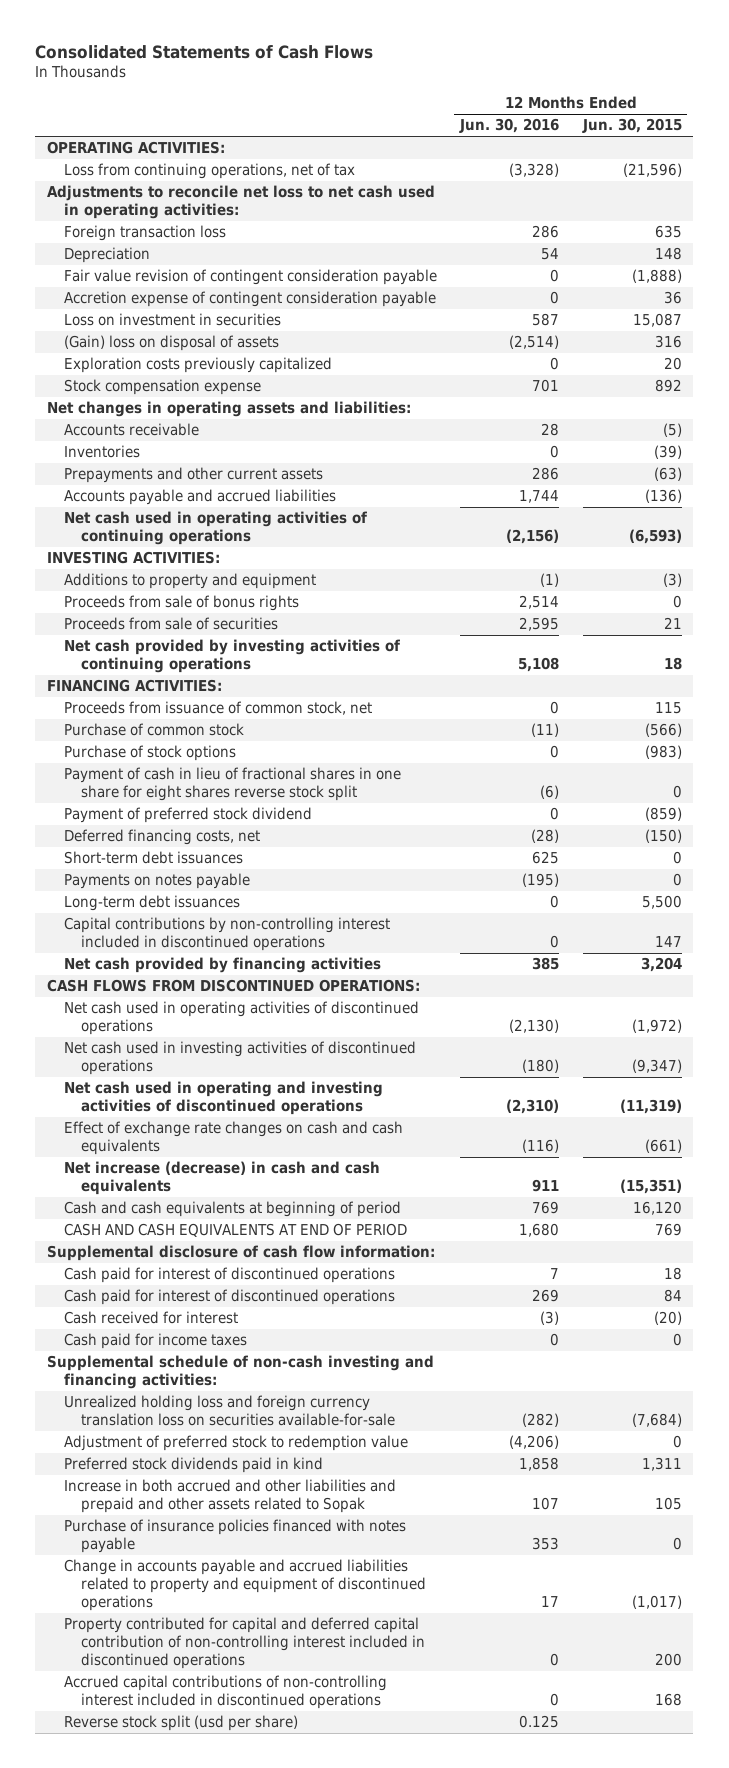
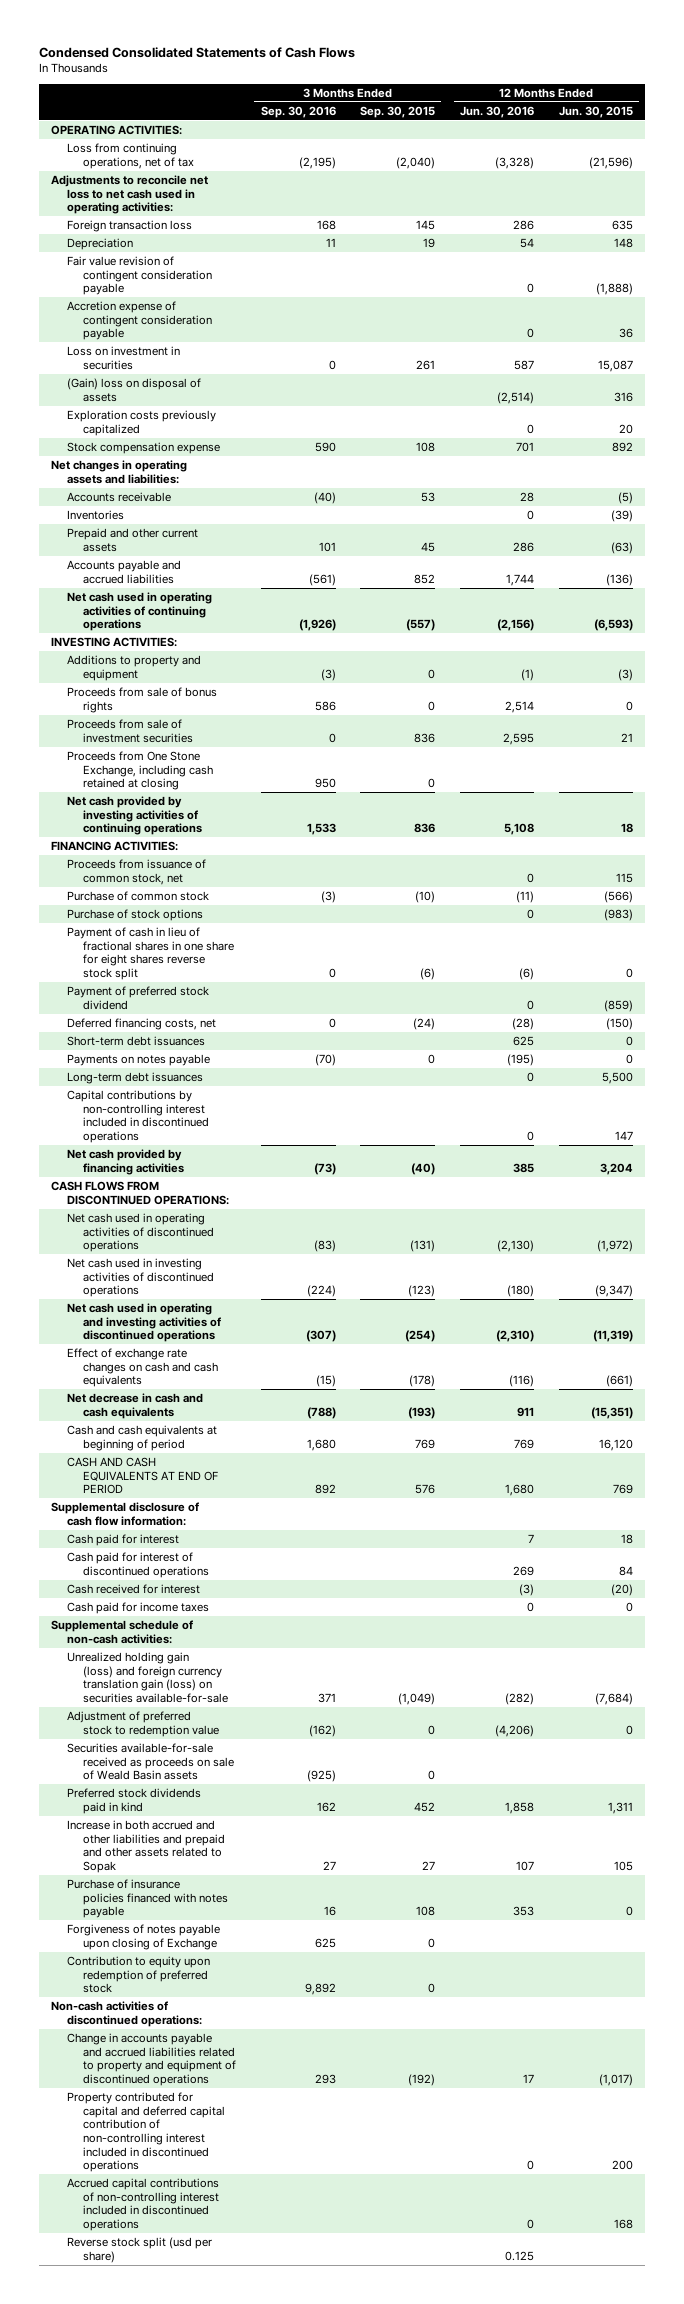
- Consolidated Statements of Cash Flows
+ Condensed Consolidated Statements of Cash Flows
- | 12 Months Ended Jun. 30, 2016 | 12 Months Ended Jun. 30, 2015
+ | 3 Months Ended Sep. 30, 2016 | 3 Months Ended Sep. 30, 2015 | 12 Months Ended Jun. 30, 2016 | 12 Months Ended Jun. 30, 2015
- Prepayments and other current assets | 286 | (63)
+ Prepaid and other current assets | 101 | 45 | 286 | (63)
- Proceeds from sale of securities | 2,595 | 21
+ Proceeds from sale of investment securities | 0 | 836 | 2,595 | 21
+ Proceeds from One Stone Exchange, including cash retained at closing | 950 | 0 | |
- Net increase (decrease) in cash and cash equivalents | 911 | (15,351)
+ Net decrease in cash and cash equivalents | (788) | (193) | 911 | (15,351)
- Cash paid for interest of discontinued operations | 7 | 18
+ Cash paid for interest | | | 7 | 18
- Supplemental schedule of non-cash investing and financing activities:
- Unrealized holding loss and foreign currency translation loss on securities available-for-sale | (282) | (7,684)
+ Supplemental schedule of non-cash activities:
+ Unrealized holding gain (loss) and foreign currency translation gain (loss) on securities available-for-sale | 371 | (1,049) | (282) | (7,684)
+ Securities available-for-sale received as proceeds on sale of Weald Basin assets | (925) | 0 | |
+ Forgiveness of notes payable upon closing of Exchange | 625 | 0 | |
+ Contribution to equity upon redemption of preferred stock | 9,892 | 0 | |
+ Non-cash activities of discontinued operations:

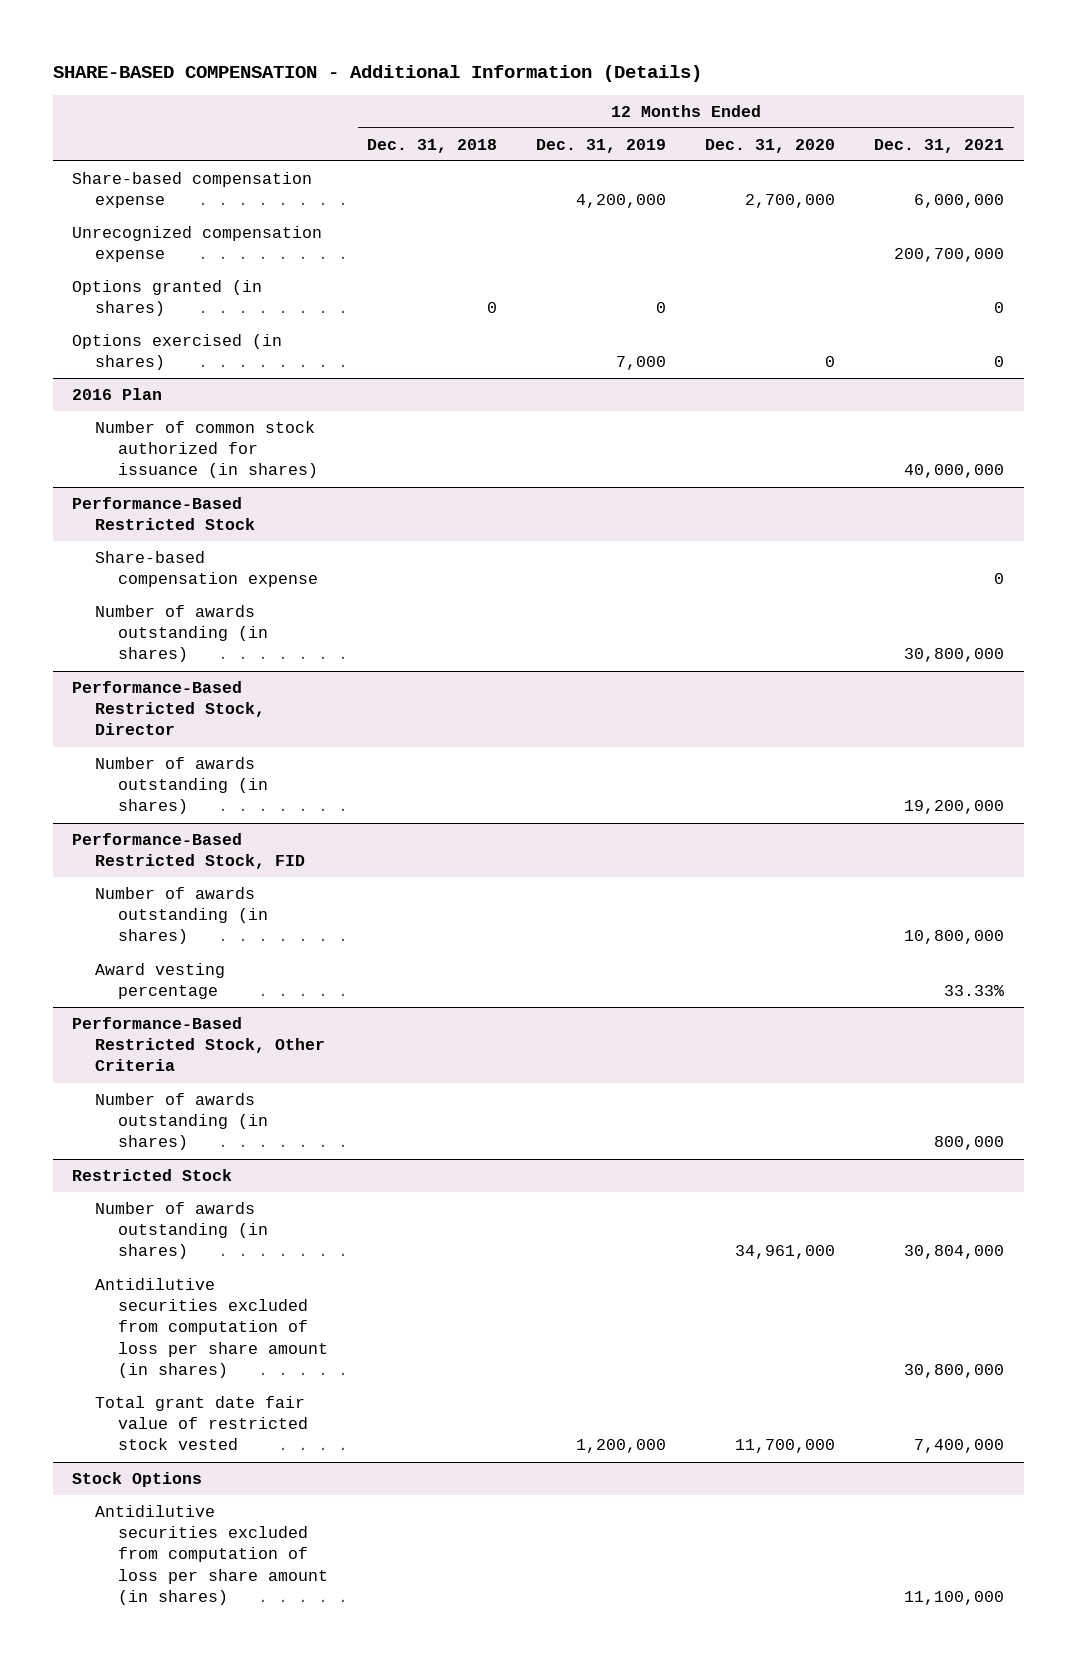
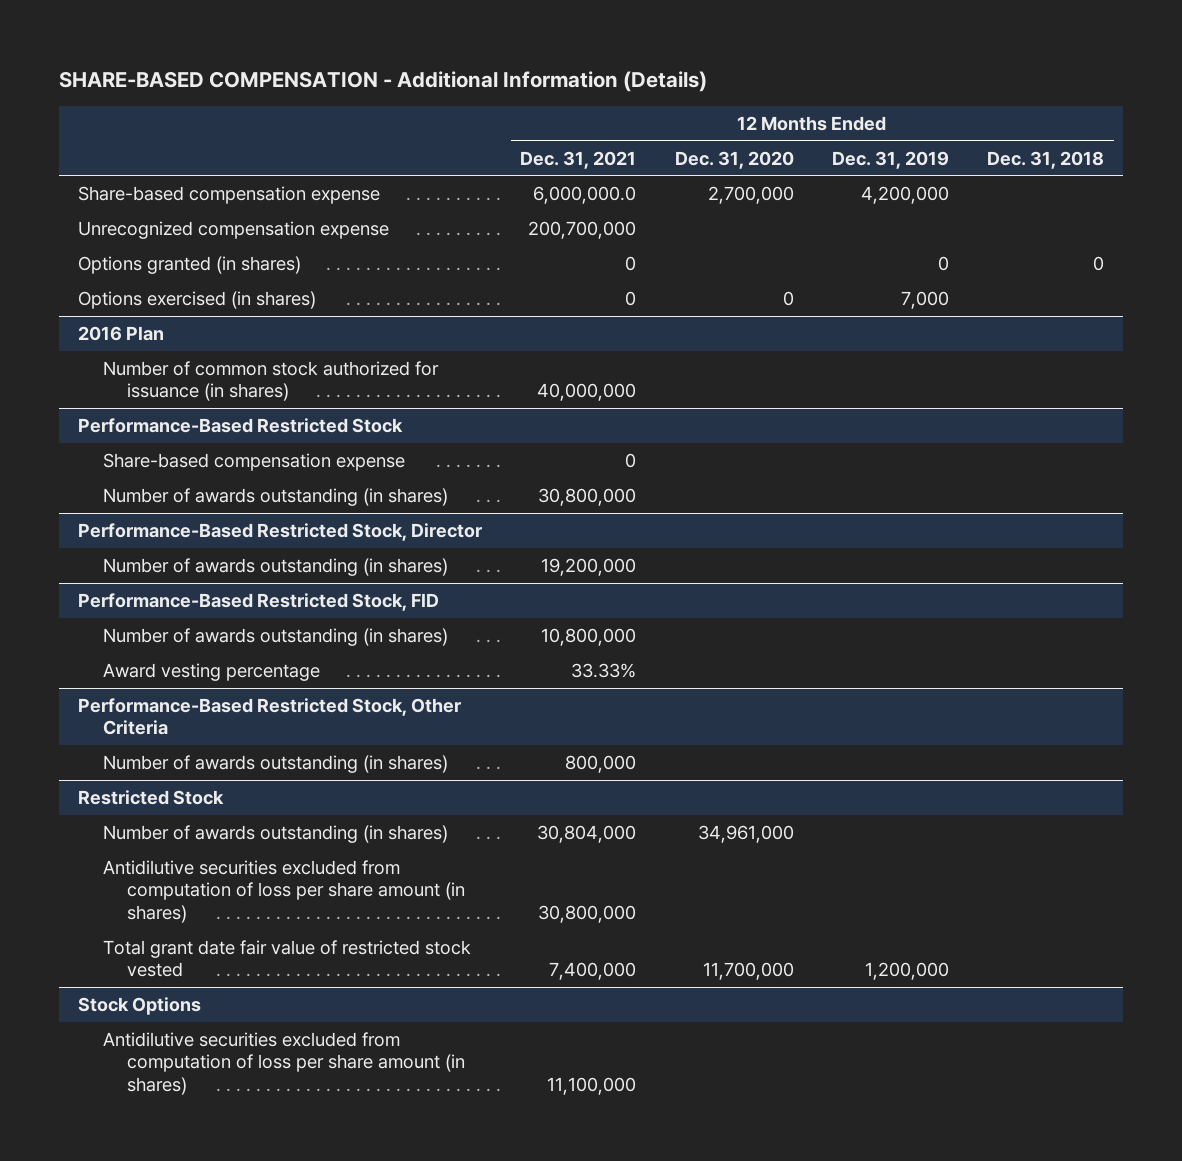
- | 12 Months Ended Dec. 31, 2018 | 12 Months Ended Dec. 31, 2019 | 12 Months Ended Dec. 31, 2020 | 12 Months Ended Dec. 31, 2021
+ | 12 Months Ended Dec. 31, 2021 | 12 Months Ended Dec. 31, 2020 | 12 Months Ended Dec. 31, 2019 | 12 Months Ended Dec. 31, 2018
- Share-based compensation expense | | 4,200,000 | 2,700,000 | 6,000,000
+ Share-based compensation expense | 6,000,000.0 | 2,700,000 | 4,200,000 |

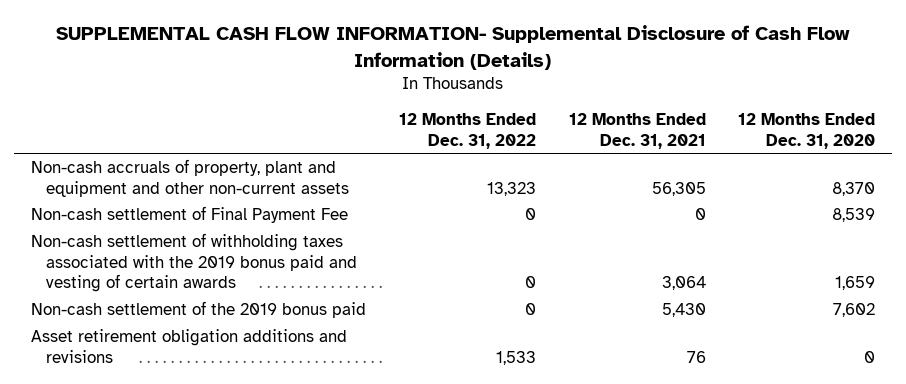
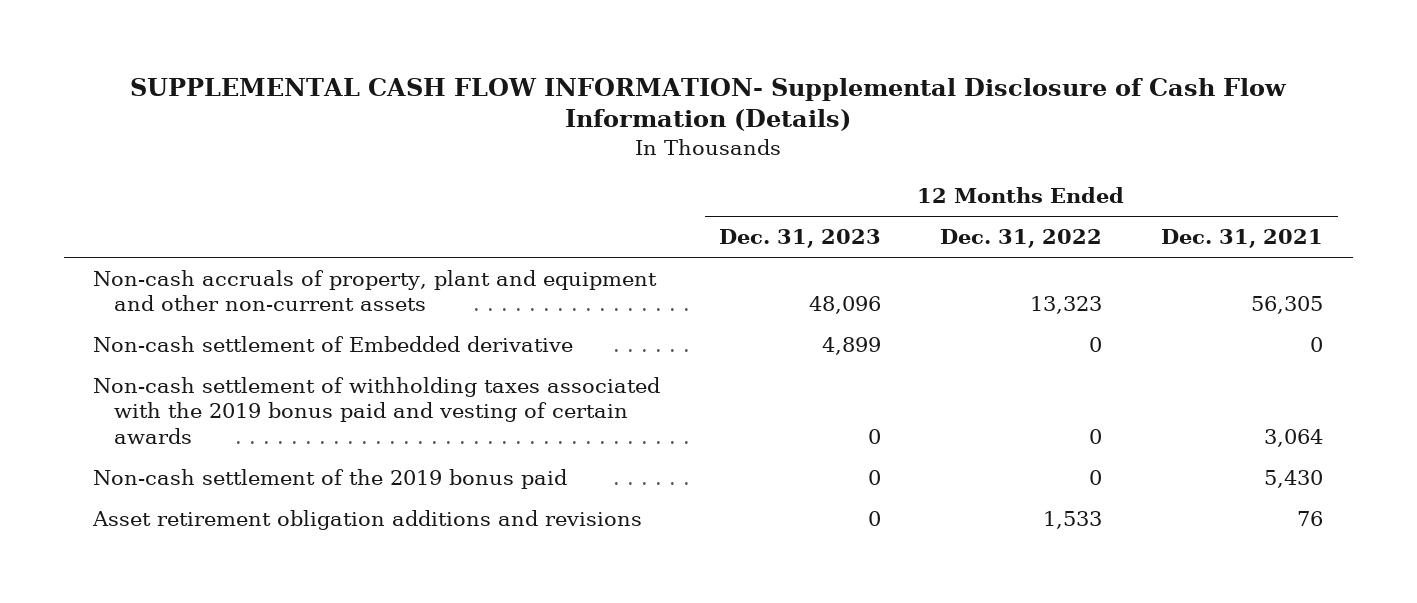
- | 12 Months Ended Dec. 31, 2022 | 12 Months Ended Dec. 31, 2021 | 12 Months Ended Dec. 31, 2020
+ | 12 Months Ended Dec. 31, 2023 | 12 Months Ended Dec. 31, 2022 | 12 Months Ended Dec. 31, 2021
- Non-cash settlement of Final Payment Fee | 0 | 0 | 8,539
+ Non-cash settlement of Embedded derivative | 4,899 | 0 | 0

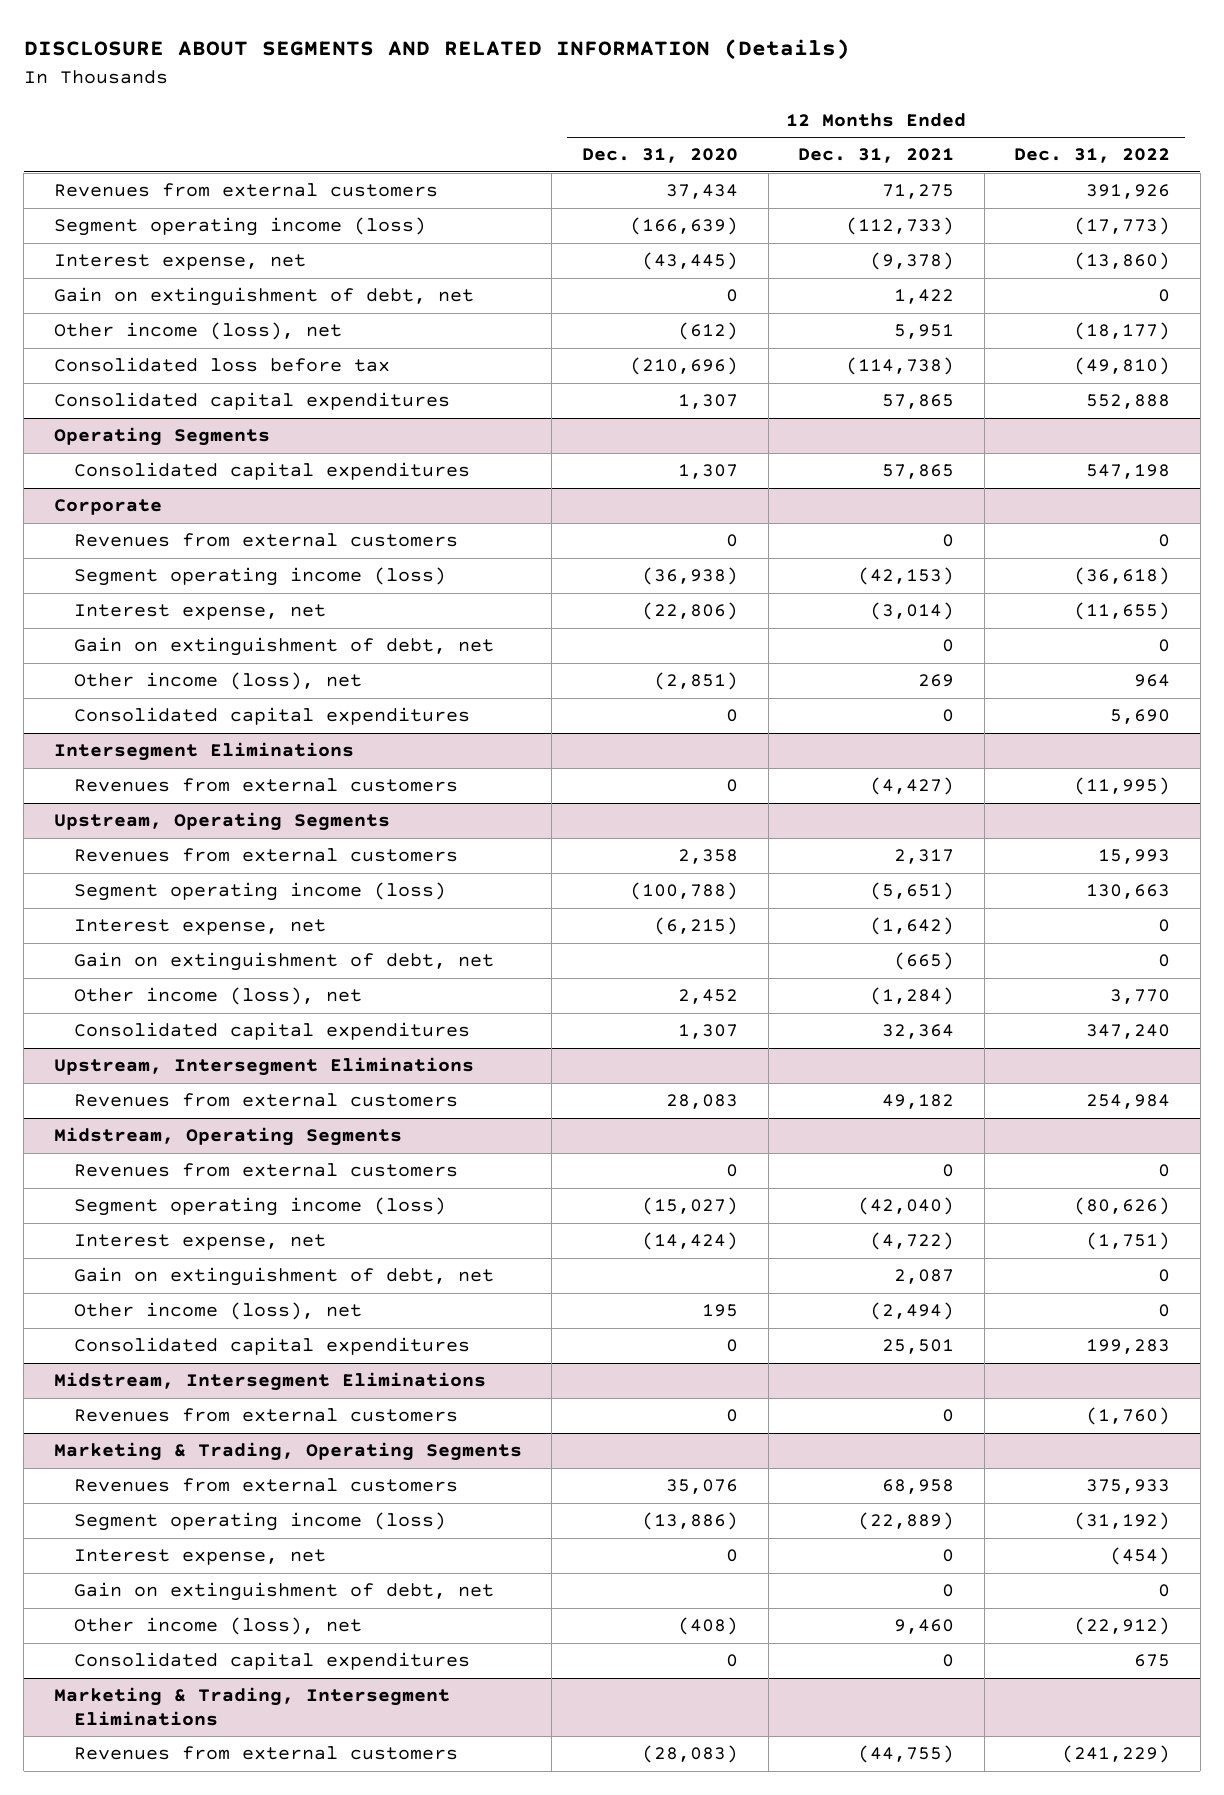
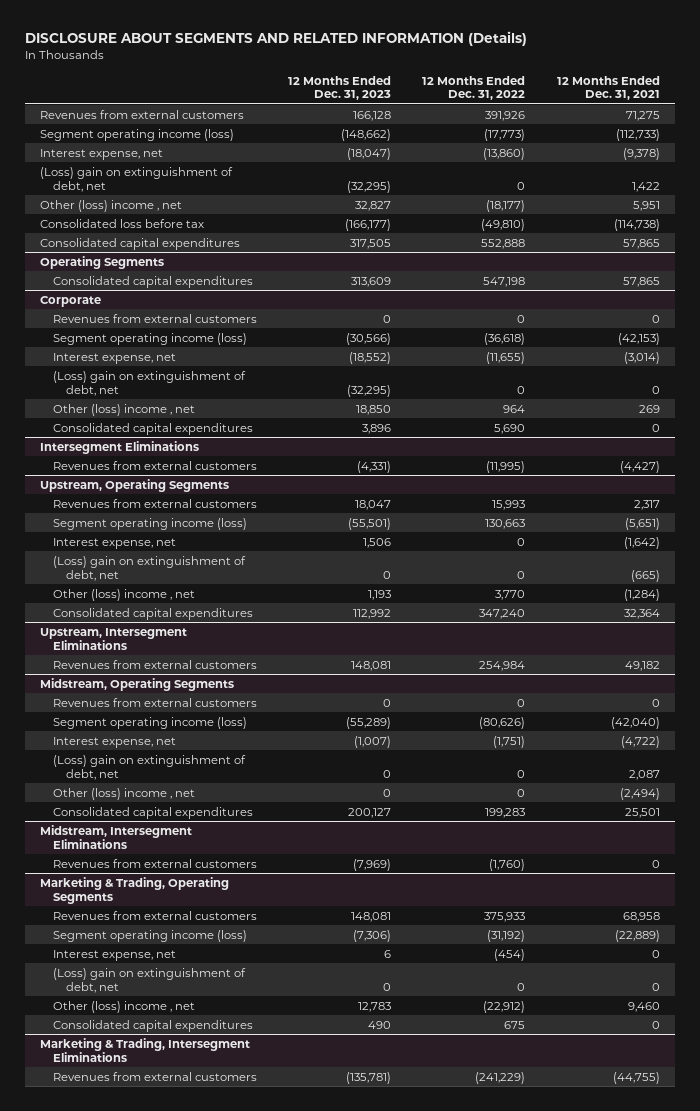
- | 12 Months Ended Dec. 31, 2020 | 12 Months Ended Dec. 31, 2021 | 12 Months Ended Dec. 31, 2022
+ | 12 Months Ended Dec. 31, 2023 | 12 Months Ended Dec. 31, 2022 | 12 Months Ended Dec. 31, 2021
- Gain on extinguishment of debt, net | 0 | 1,422 | 0
- Other income (loss), net | (612) | 5,951 | (18,177)
+ (Loss) gain on extinguishment of debt, net | (32,295) | 0 | 1,422
+ Other (loss) income , net | 32,827 | (18,177) | 5,951
@ Corporate
- Gain on extinguishment of debt, net | | 0 | 0
- Other income (loss), net | (2,851) | 269 | 964
+ (Loss) gain on extinguishment of debt, net | (32,295) | 0 | 0
+ Other (loss) income , net | 18,850 | 964 | 269
@ Upstream, Operating Segments
- Gain on extinguishment of debt, net | | (665) | 0
- Other income (loss), net | 2,452 | (1,284) | 3,770
+ (Loss) gain on extinguishment of debt, net | 0 | 0 | (665)
+ Other (loss) income , net | 1,193 | 3,770 | (1,284)
@ Midstream, Operating Segments
- Gain on extinguishment of debt, net | | 2,087 | 0
- Other income (loss), net | 195 | (2,494) | 0
+ (Loss) gain on extinguishment of debt, net | 0 | 0 | 2,087
+ Other (loss) income , net | 0 | 0 | (2,494)
@ Marketing & Trading, Operating Segments
- Gain on extinguishment of debt, net | | 0 | 0
- Other income (loss), net | (408) | 9,460 | (22,912)
+ (Loss) gain on extinguishment of debt, net | 0 | 0 | 0
+ Other (loss) income , net | 12,783 | (22,912) | 9,460

